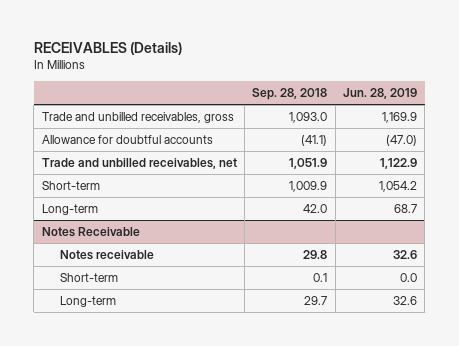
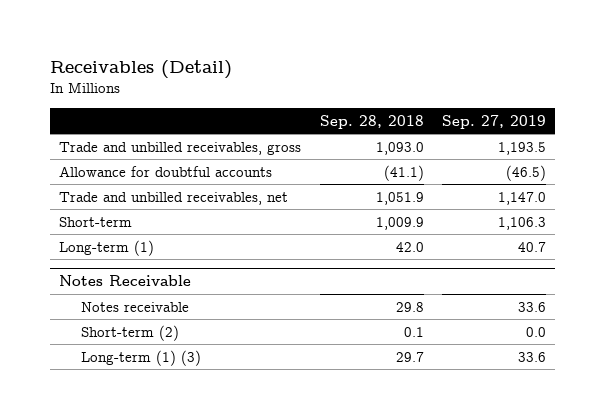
- RECEIVABLES (Details)
+ Receivables (Detail)
- | Sep. 28, 2018 | Jun. 28, 2019
+ | Sep. 28, 2018 | Sep. 27, 2019
- Long-term | 42.0 | 68.7
+ Long-term (1) | 42.0 | 40.7
@ Notes Receivable
- Short-term | 0.1 | 0.0
- Long-term | 29.7 | 32.6
+ Short-term (2) | 0.1 | 0.0
+ Long-term (1) (3) | 29.7 | 33.6

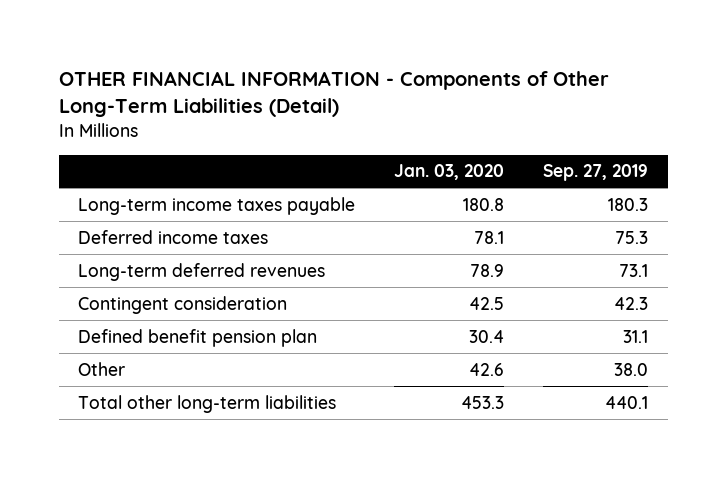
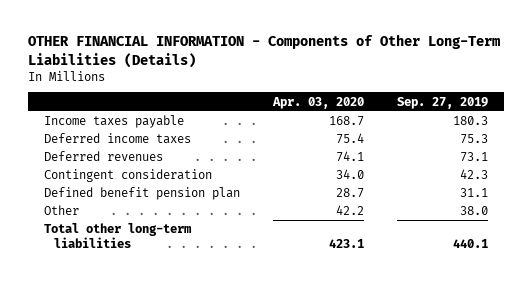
- OTHER FINANCIAL INFORMATION - Components of Other Long-Term Liabilities (Detail)
+ OTHER FINANCIAL INFORMATION - Components of Other Long-Term Liabilities (Details)
- | Jan. 03, 2020 | Sep. 27, 2019
+ | Apr. 03, 2020 | Sep. 27, 2019
- Long-term income taxes payable | 180.8 | 180.3
+ Income taxes payable | 168.7 | 180.3
- Long-term deferred revenues | 78.9 | 73.1
+ Deferred revenues | 74.1 | 73.1

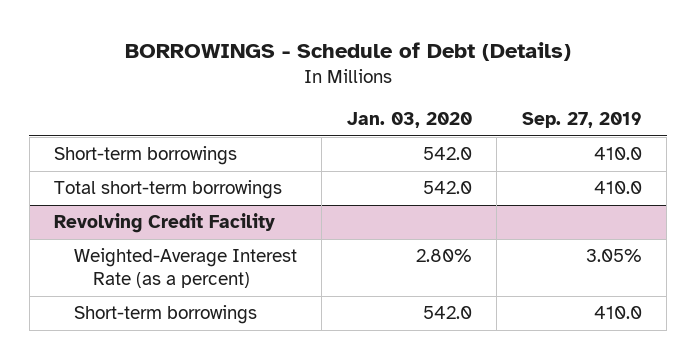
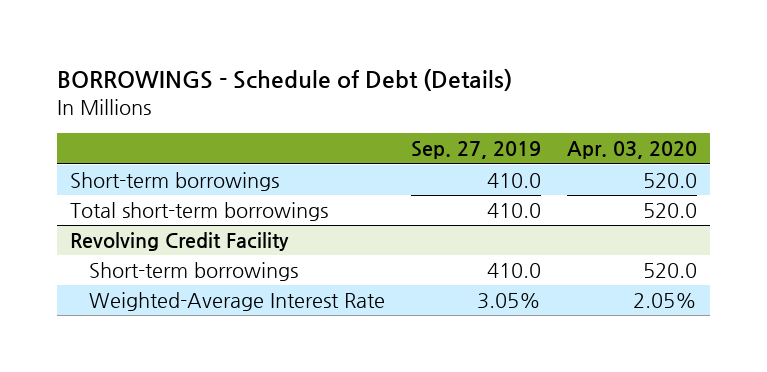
- | Jan. 03, 2020 | Sep. 27, 2019
+ | Sep. 27, 2019 | Apr. 03, 2020
@ Revolving Credit Facility
- Weighted-Average Interest Rate (as a percent) | 2.80% | 3.05%
+ Weighted-Average Interest Rate | 3.05% | 2.05%

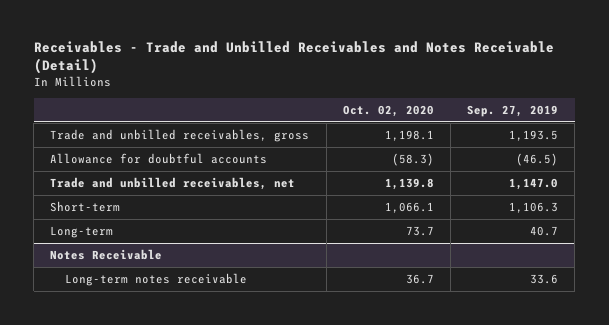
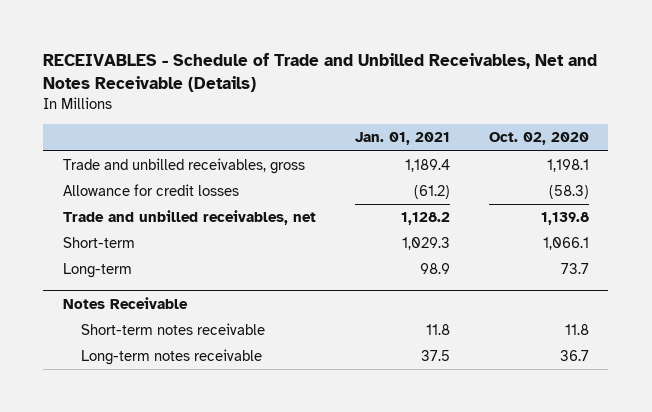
- Receivables - Trade and Unbilled Receivables and Notes Receivable (Detail)
+ RECEIVABLES - Schedule of Trade and Unbilled Receivables, Net and Notes Receivable (Details)
- | Oct. 02, 2020 | Sep. 27, 2019
+ | Jan. 01, 2021 | Oct. 02, 2020
- Allowance for doubtful accounts | (58.3) | (46.5)
+ Allowance for credit losses | (61.2) | (58.3)
@ Notes Receivable
+ Short-term notes receivable | 11.8 | 11.8

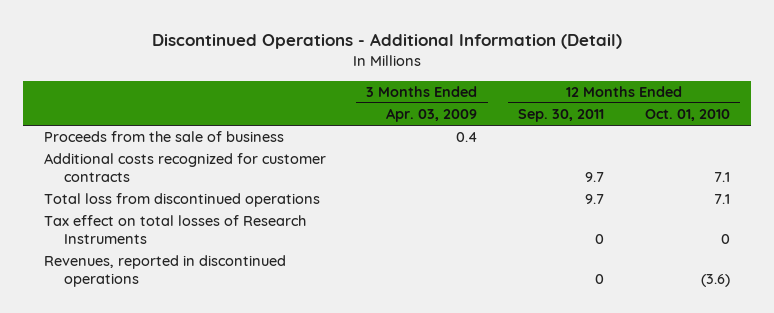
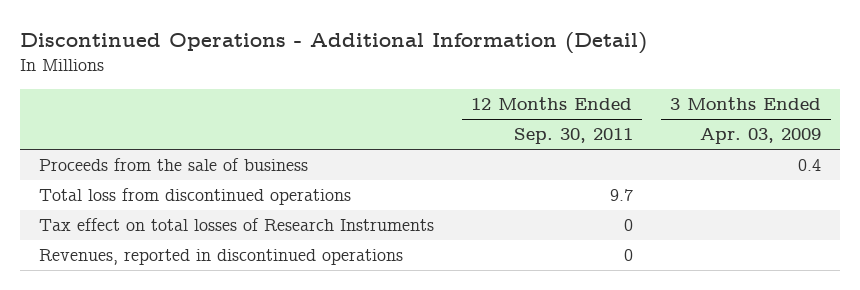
- | 3 Months Ended Apr. 03, 2009 | 12 Months Ended Sep. 30, 2011 | 12 Months Ended Oct. 01, 2010
+ | 12 Months Ended Sep. 30, 2011 | 3 Months Ended Apr. 03, 2009
- Additional costs recognized for customer contracts | | 9.7 | 7.1

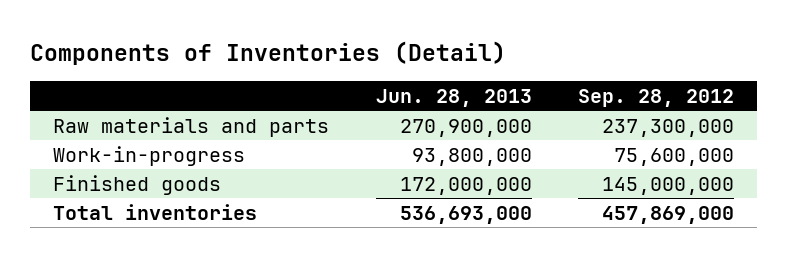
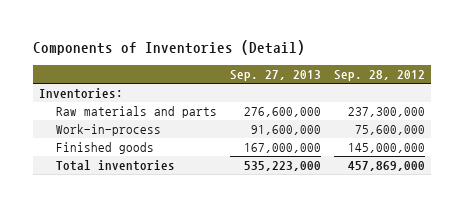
- | Jun. 28, 2013 | Sep. 28, 2012
+ | Sep. 27, 2013 | Sep. 28, 2012
+ Inventories:
- Work-in-progress | 93,800,000 | 75,600,000
+ Work-in-process | 91,600,000 | 75,600,000

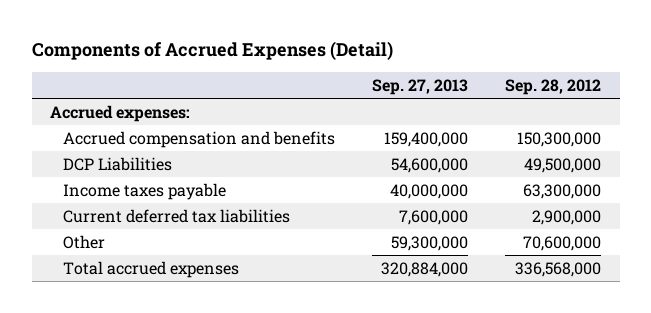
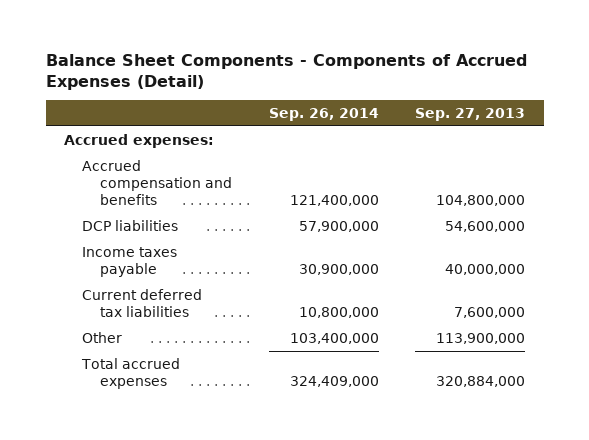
- Components of Accrued Expenses (Detail)
+ Balance Sheet Components - Components of Accrued Expenses (Detail)
- | Sep. 27, 2013 | Sep. 28, 2012
+ | Sep. 26, 2014 | Sep. 27, 2013
- Accrued compensation and benefits | 159,400,000 | 150,300,000
- DCP Liabilities | 54,600,000 | 49,500,000
+ Accrued compensation and benefits | 121,400,000 | 104,800,000
+ DCP liabilities | 57,900,000 | 54,600,000
- Other | 59,300,000 | 70,600,000
+ Other | 103,400,000 | 113,900,000

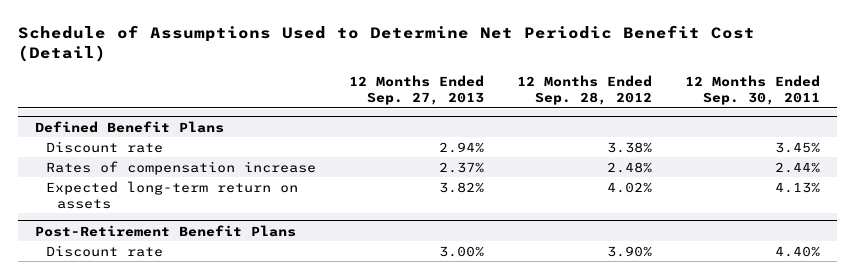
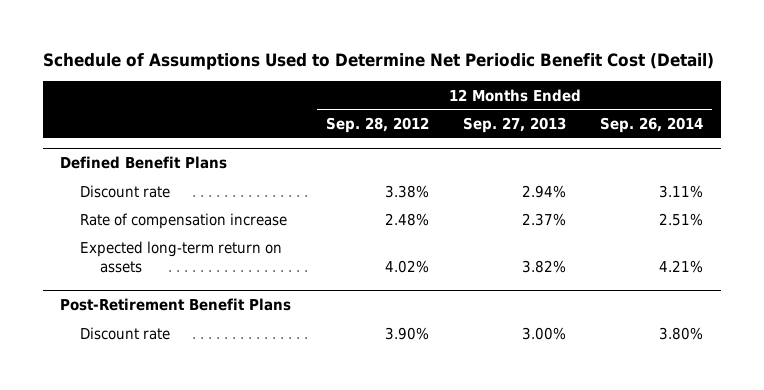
- | 12 Months Ended Sep. 27, 2013 | 12 Months Ended Sep. 28, 2012 | 12 Months Ended Sep. 30, 2011
+ | 12 Months Ended Sep. 28, 2012 | 12 Months Ended Sep. 27, 2013 | 12 Months Ended Sep. 26, 2014
@ Defined Benefit Plans
- Rates of compensation increase | 2.37% | 2.48% | 2.44%
+ Rate of compensation increase | 2.48% | 2.37% | 2.51%

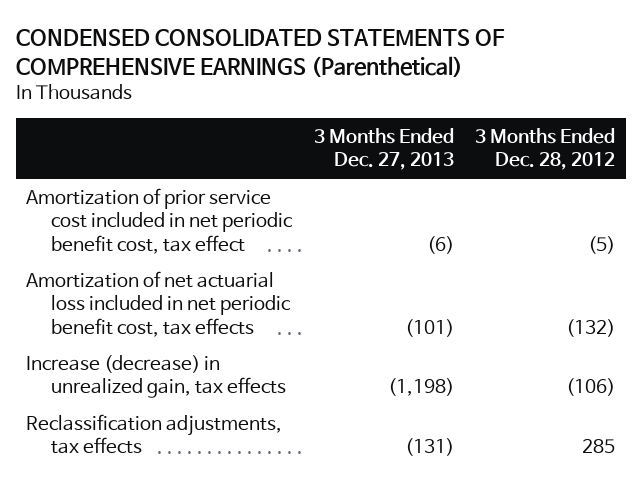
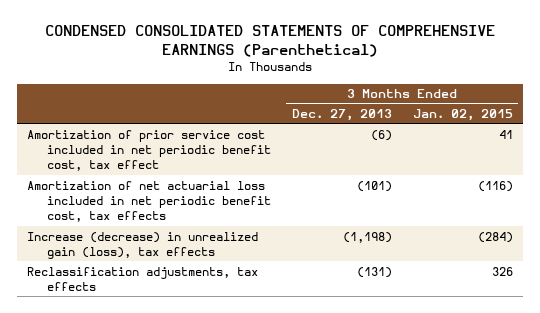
- | 3 Months Ended Dec. 27, 2013 | 3 Months Ended Dec. 28, 2012
+ | 3 Months Ended Dec. 27, 2013 | 3 Months Ended Jan. 02, 2015
- Increase (decrease) in unrealized gain, tax effects | (1,198) | (106)
+ Increase (decrease) in unrealized gain (loss), tax effects | (1,198) | (284)

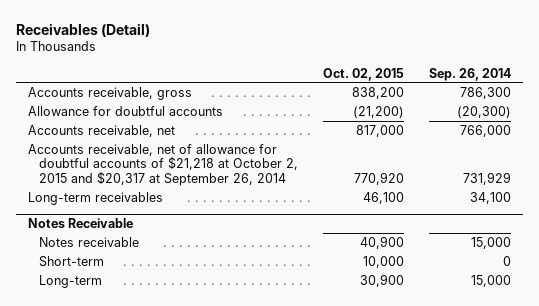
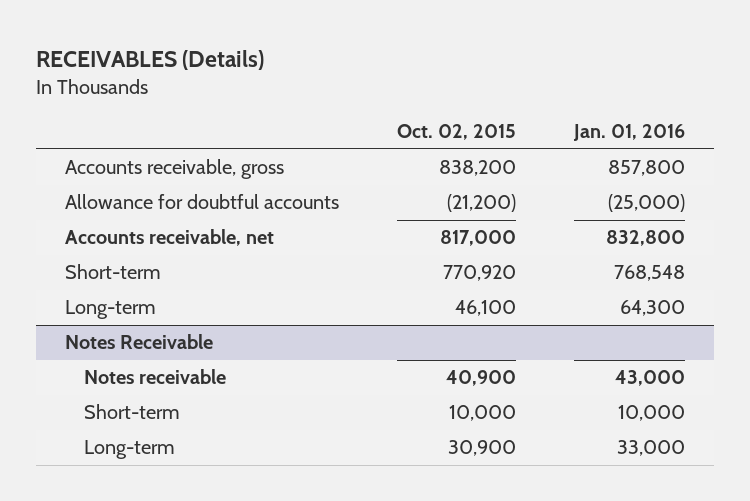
- Receivables (Detail)
+ RECEIVABLES (Details)
- | Oct. 02, 2015 | Sep. 26, 2014
+ | Oct. 02, 2015 | Jan. 01, 2016
- Accounts receivable, net of allowance for doubtful accounts of $21,218 at October 2, 2015 and $20,317 at September 26, 2014 | 770,920 | 731,929
- Long-term receivables | 46,100 | 34,100
+ Short-term | 770,920 | 768,548
+ Long-term | 46,100 | 64,300

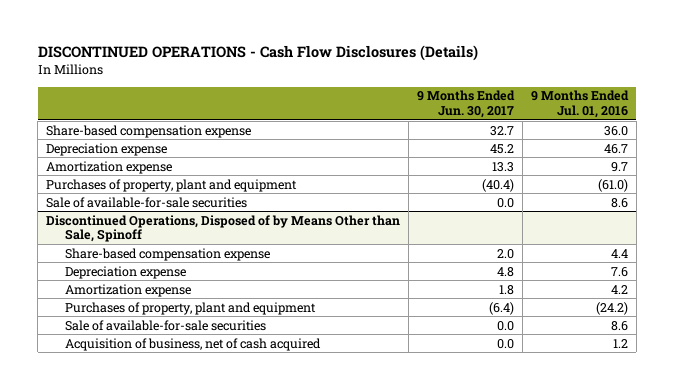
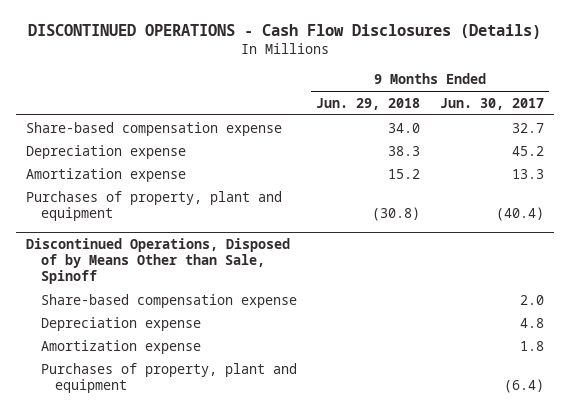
- | 9 Months Ended Jun. 30, 2017 | 9 Months Ended Jul. 01, 2016
+ | 9 Months Ended Jun. 29, 2018 | 9 Months Ended Jun. 30, 2017
- Sale of available-for-sale securities | 0.0 | 8.6
@ Discontinued Operations, Disposed of by Means Other than Sale, Spinoff
- Sale of available-for-sale securities | 0.0 | 8.6
- Acquisition of business, net of cash acquired | 0.0 | 1.2

